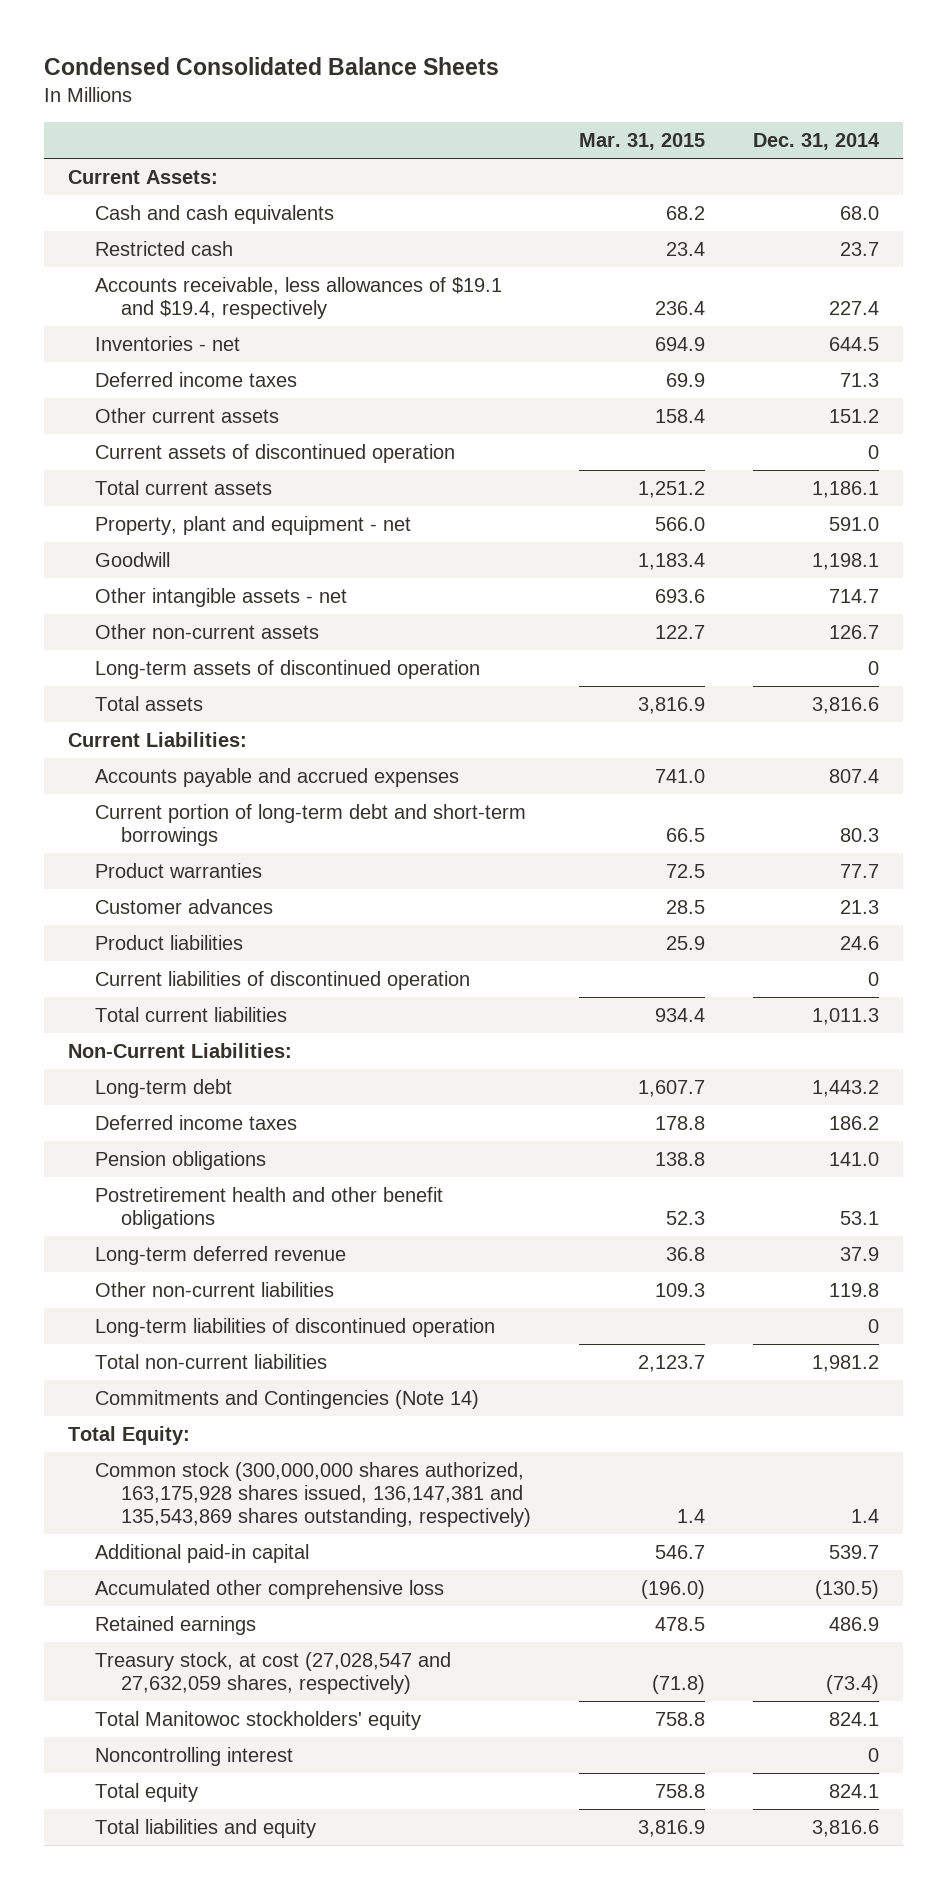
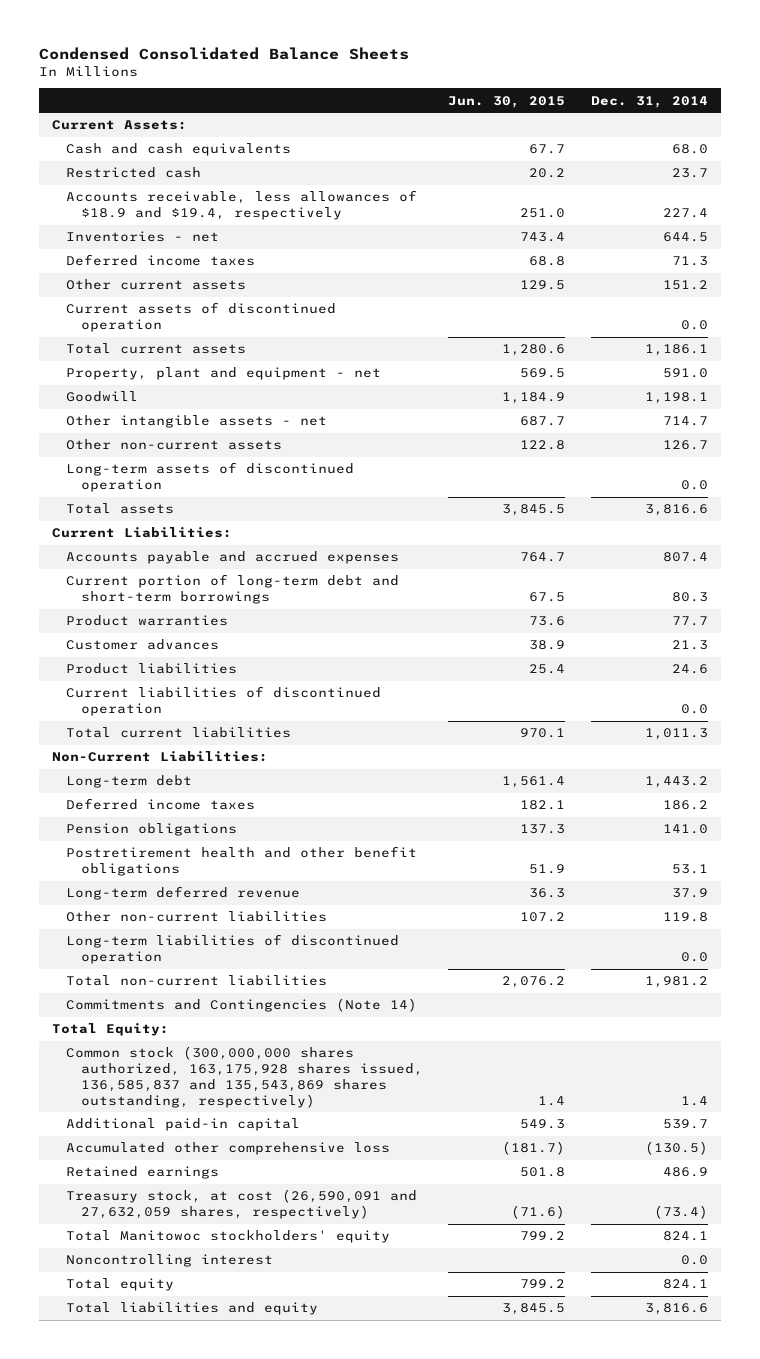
- | Mar. 31, 2015 | Dec. 31, 2014
+ | Jun. 30, 2015 | Dec. 31, 2014
- Accounts receivable, less allowances of $19.1 and $19.4, respectively | 236.4 | 227.4
+ Accounts receivable, less allowances of $18.9 and $19.4, respectively | 251.0 | 227.4
- Current assets of discontinued operation | | 0
+ Current assets of discontinued operation | | 0.0
- Long-term assets of discontinued operation | | 0
+ Long-term assets of discontinued operation | | 0.0
- Current liabilities of discontinued operation | | 0
+ Current liabilities of discontinued operation | | 0.0
- Long-term liabilities of discontinued operation | | 0
+ Long-term liabilities of discontinued operation | | 0.0
- Common stock (300,000,000 shares authorized, 163,175,928 shares issued, 136,147,381 and 135,543,869 shares outstanding, respectively) | 1.4 | 1.4
+ Common stock (300,000,000 shares authorized, 163,175,928 shares issued, 136,585,837 and 135,543,869 shares outstanding, respectively) | 1.4 | 1.4
- Treasury stock, at cost (27,028,547 and 27,632,059 shares, respectively) | (71.8) | (73.4)
+ Treasury stock, at cost (26,590,091 and 27,632,059 shares, respectively) | (71.6) | (73.4)
- Noncontrolling interest | | 0
+ Noncontrolling interest | | 0.0

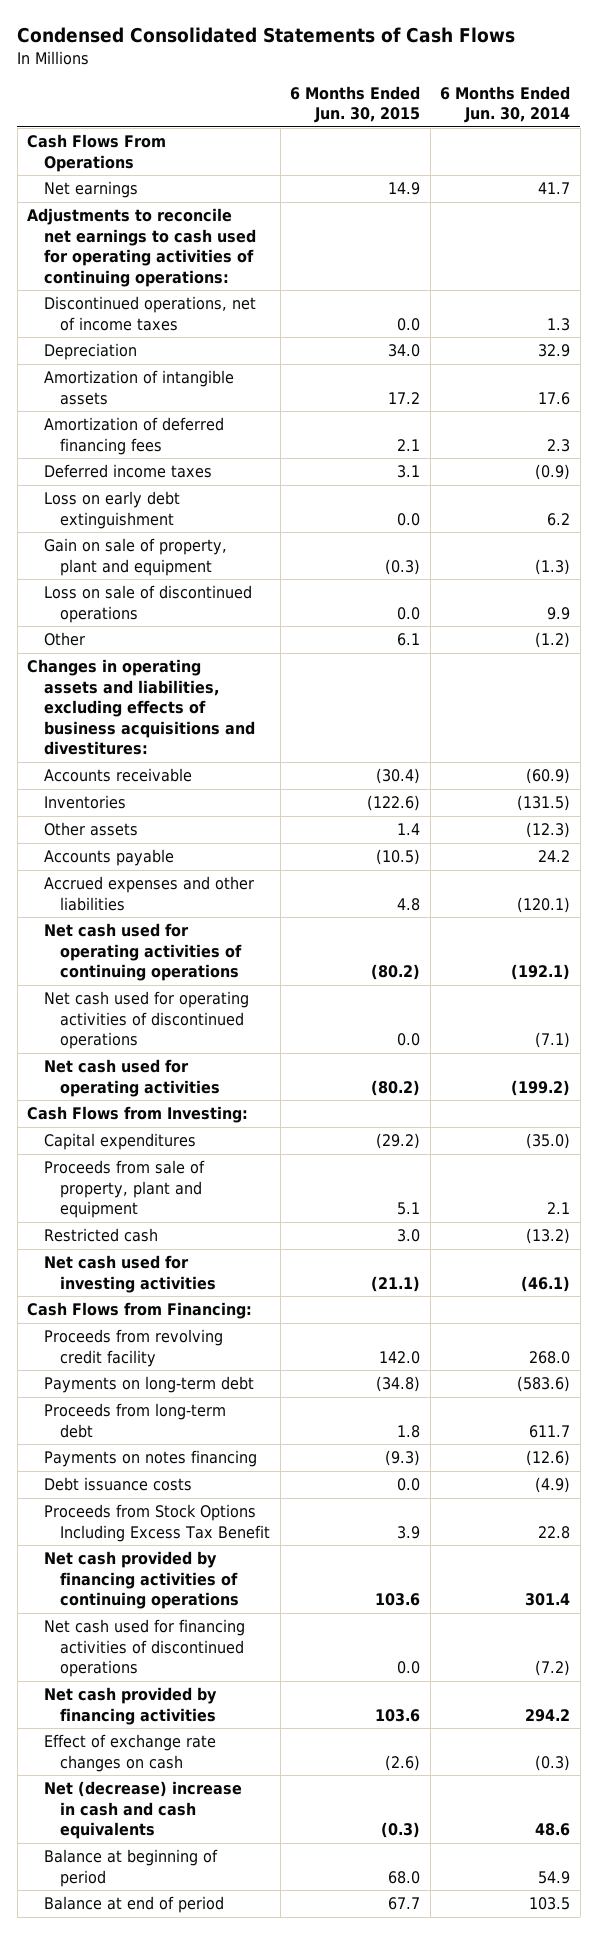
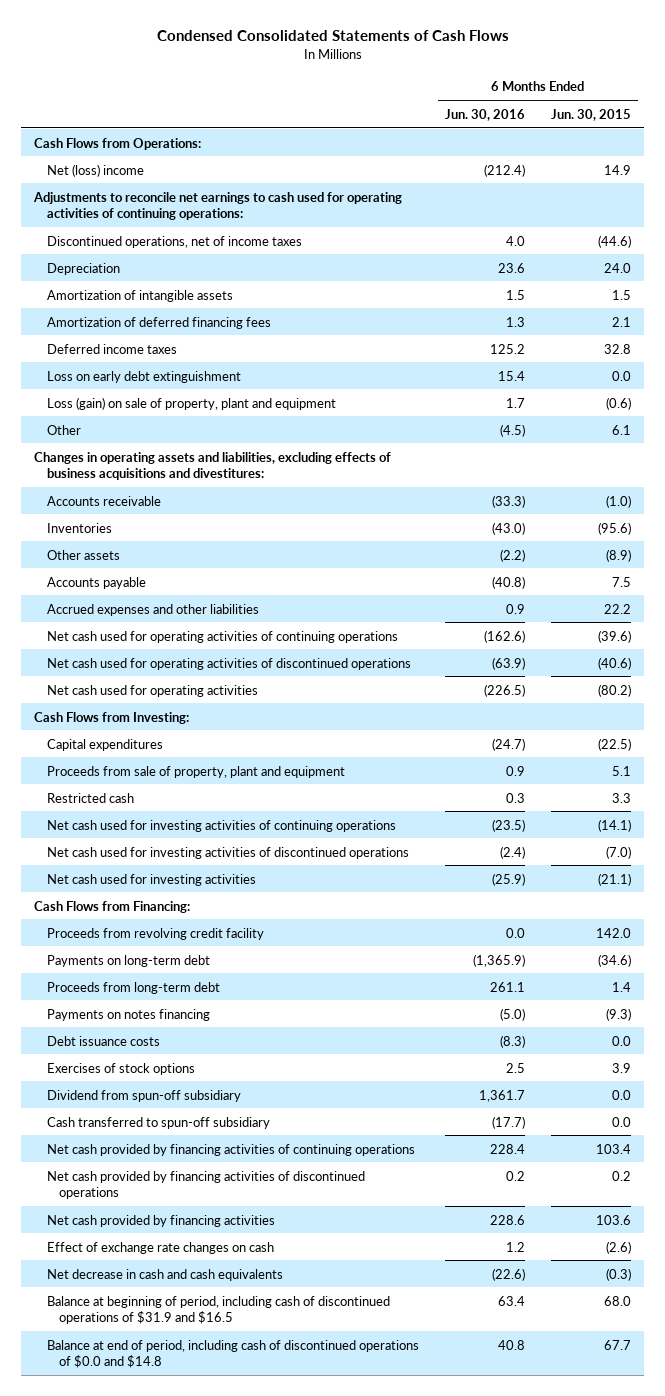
- | 6 Months Ended Jun. 30, 2015 | 6 Months Ended Jun. 30, 2014
+ | 6 Months Ended Jun. 30, 2016 | 6 Months Ended Jun. 30, 2015
- Cash Flows From Operations
- Net earnings | 14.9 | 41.7
+ Cash Flows from Operations:
+ Net (loss) income | (212.4) | 14.9
- Discontinued operations, net of income taxes | 0.0 | 1.3
- Depreciation | 34.0 | 32.9
- Amortization of intangible assets | 17.2 | 17.6
+ Discontinued operations, net of income taxes | 4.0 | (44.6)
+ Depreciation | 23.6 | 24.0
+ Amortization of intangible assets | 1.5 | 1.5
- Deferred income taxes | 3.1 | (0.9)
+ Deferred income taxes | 125.2 | 32.8
- Gain on sale of property, plant and equipment | (0.3) | (1.3)
- Loss on sale of discontinued operations | 0.0 | 9.9
+ Loss (gain) on sale of property, plant and equipment | 1.7 | (0.6)
- Accounts receivable | (30.4) | (60.9)
- Inventories | (122.6) | (131.5)
- Other assets | 1.4 | (12.3)
- Accounts payable | (10.5) | 24.2
- Accrued expenses and other liabilities | 4.8 | (120.1)
- Net cash used for operating activities of continuing operations | (80.2) | (192.1)
- Net cash used for operating activities of discontinued operations | 0.0 | (7.1)
+ Accounts receivable | (33.3) | (1.0)
+ Inventories | (43.0) | (95.6)
+ Other assets | (2.2) | (8.9)
+ Accounts payable | (40.8) | 7.5
+ Accrued expenses and other liabilities | 0.9 | 22.2
+ Net cash used for operating activities of continuing operations | (162.6) | (39.6)
+ Net cash used for operating activities of discontinued operations | (63.9) | (40.6)
- Capital expenditures | (29.2) | (35.0)
+ Capital expenditures | (24.7) | (22.5)
- Restricted cash | 3.0 | (13.2)
+ Restricted cash | 0.3 | 3.3
+ Net cash used for investing activities of continuing operations | (23.5) | (14.1)
+ Net cash used for investing activities of discontinued operations | (2.4) | (7.0)
- Payments on long-term debt | (34.8) | (583.6)
- Proceeds from long-term debt | 1.8 | 611.7
+ Payments on long-term debt | (1,365.9) | (34.6)
+ Proceeds from long-term debt | 261.1 | 1.4
- Proceeds from Stock Options Including Excess Tax Benefit | 3.9 | 22.8
- Net cash provided by financing activities of continuing operations | 103.6 | 301.4
- Net cash used for financing activities of discontinued operations | 0.0 | (7.2)
+ Exercises of stock options | 2.5 | 3.9
+ Dividend from spun-off subsidiary | 1,361.7 | 0.0
+ Cash transferred to spun-off subsidiary | (17.7) | 0.0
+ Net cash provided by financing activities of continuing operations | 228.4 | 103.4
+ Net cash provided by financing activities of discontinued operations | 0.2 | 0.2
- Net (decrease) increase in cash and cash equivalents | (0.3) | 48.6
- Balance at beginning of period | 68.0 | 54.9
- Balance at end of period | 67.7 | 103.5
+ Net decrease in cash and cash equivalents | (22.6) | (0.3)
+ Balance at beginning of period, including cash of discontinued operations of $31.9 and $16.5 | 63.4 | 68.0
+ Balance at end of period, including cash of discontinued operations of $0.0 and $14.8 | 40.8 | 67.7

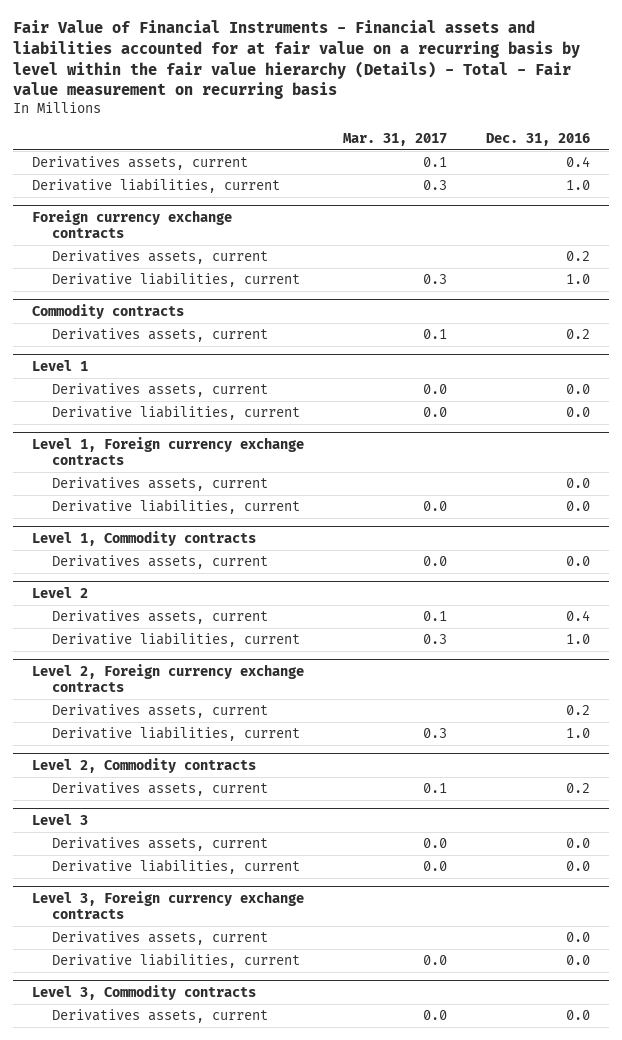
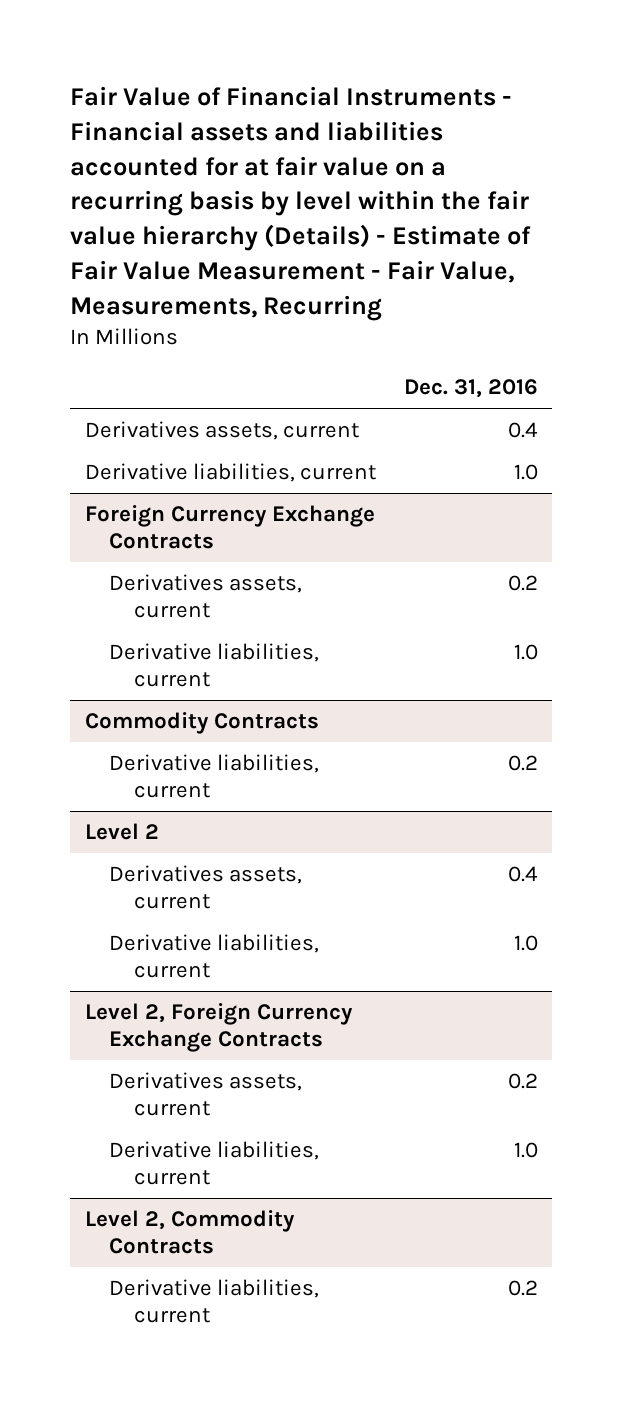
- Fair Value of Financial Instruments - Financial assets and liabilities accounted for at fair value on a recurring basis by level within the fair value hierarchy (Details) - Total - Fair value measurement on recurring basis
+ Fair Value of Financial Instruments - Financial assets and liabilities accounted for at fair value on a recurring basis by level within the fair value hierarchy (Details) - Estimate of Fair Value Measurement - Fair Value, Measurements, Recurring
- | Mar. 31, 2017 | Dec. 31, 2016
+ | Dec. 31, 2016
- Foreign currency exchange contracts
+ Foreign Currency Exchange Contracts
- Commodity contracts
- Derivatives assets, current | 0.1 | 0.2
- Level 1
- Derivatives assets, current | 0.0 | 0.0
- Derivative liabilities, current | 0.0 | 0.0
- Level 1, Foreign currency exchange contracts
- Derivatives assets, current | | 0.0
- Derivative liabilities, current | 0.0 | 0.0
- Level 1, Commodity contracts
- Derivatives assets, current | 0.0 | 0.0
+ Commodity Contracts
+ Derivative liabilities, current | 0.2
- Level 2, Foreign currency exchange contracts
+ Level 2, Foreign Currency Exchange Contracts
- Level 2, Commodity contracts
- Derivatives assets, current | 0.1 | 0.2
- Level 3
- Derivatives assets, current | 0.0 | 0.0
- Derivative liabilities, current | 0.0 | 0.0
- Level 3, Foreign currency exchange contracts
- Derivatives assets, current | | 0.0
- Derivative liabilities, current | 0.0 | 0.0
- Level 3, Commodity contracts
- Derivatives assets, current | 0.0 | 0.0
+ Level 2, Commodity Contracts
+ Derivative liabilities, current | 0.2

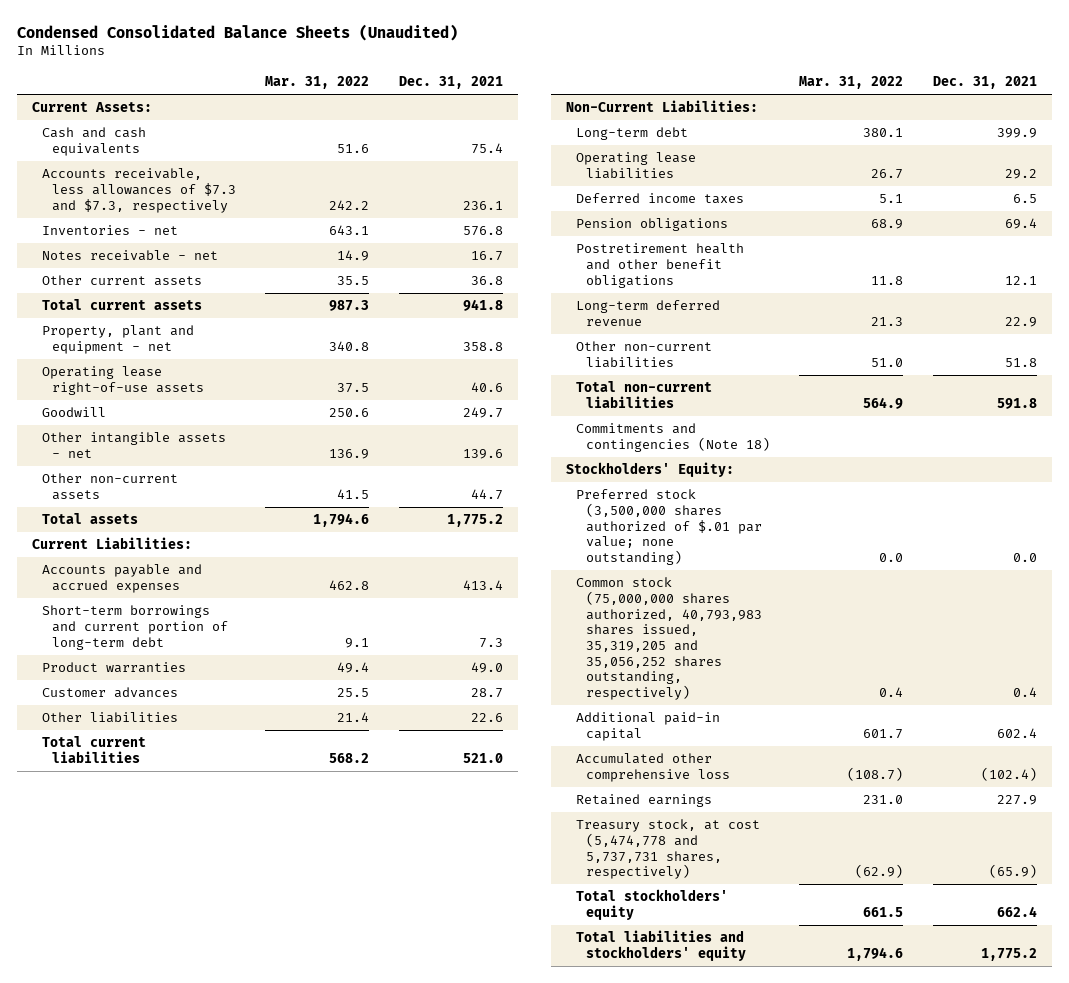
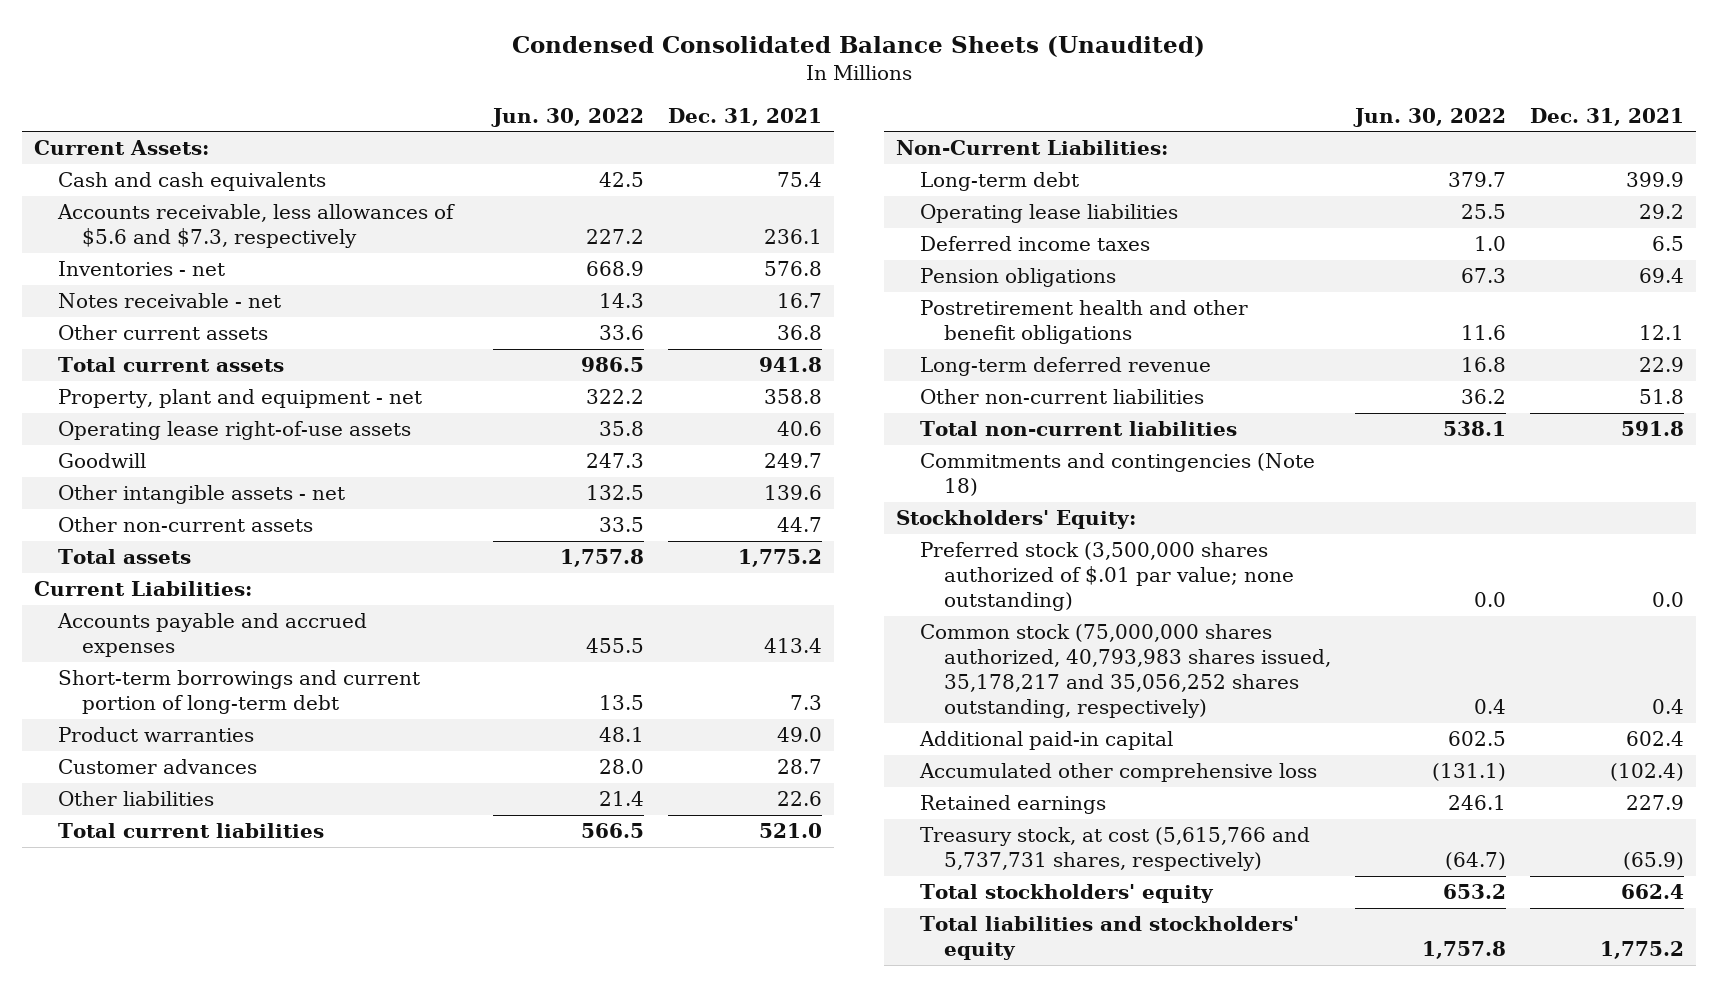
- | Mar. 31, 2022 | Dec. 31, 2021
+ | Jun. 30, 2022 | Dec. 31, 2021
- Accounts receivable, less allowances of $7.3 and $7.3, respectively | 242.2 | 236.1
+ Accounts receivable, less allowances of $5.6 and $7.3, respectively | 227.2 | 236.1
- Common stock (75,000,000 shares authorized, 40,793,983 shares issued, 35,319,205 and 35,056,252 shares outstanding, respectively) | 0.4 | 0.4
+ Common stock (75,000,000 shares authorized, 40,793,983 shares issued, 35,178,217 and 35,056,252 shares outstanding, respectively) | 0.4 | 0.4
- Treasury stock, at cost (5,474,778 and 5,737,731 shares, respectively) | (62.9) | (65.9)
+ Treasury stock, at cost (5,615,766 and 5,737,731 shares, respectively) | (64.7) | (65.9)

